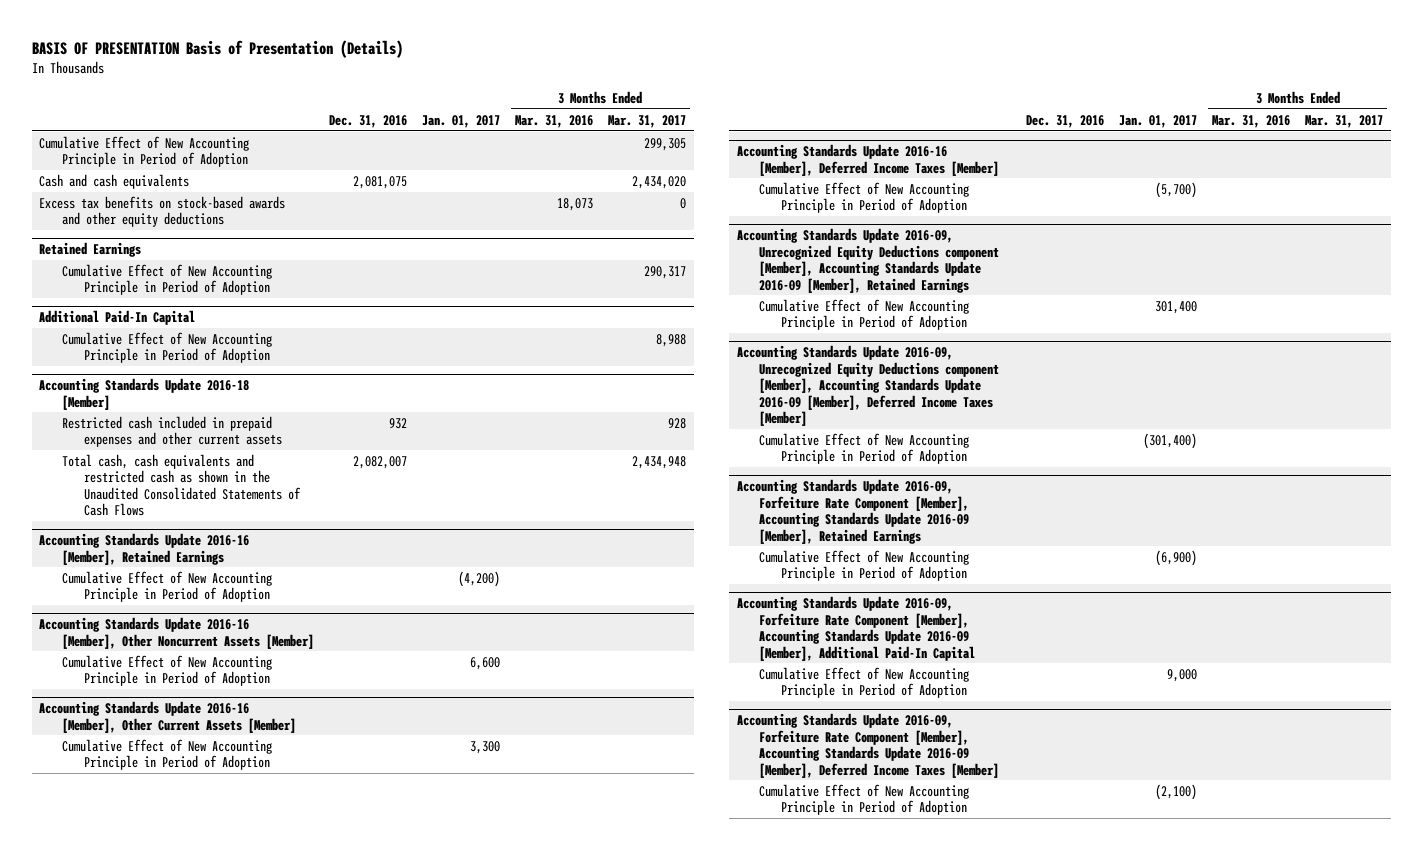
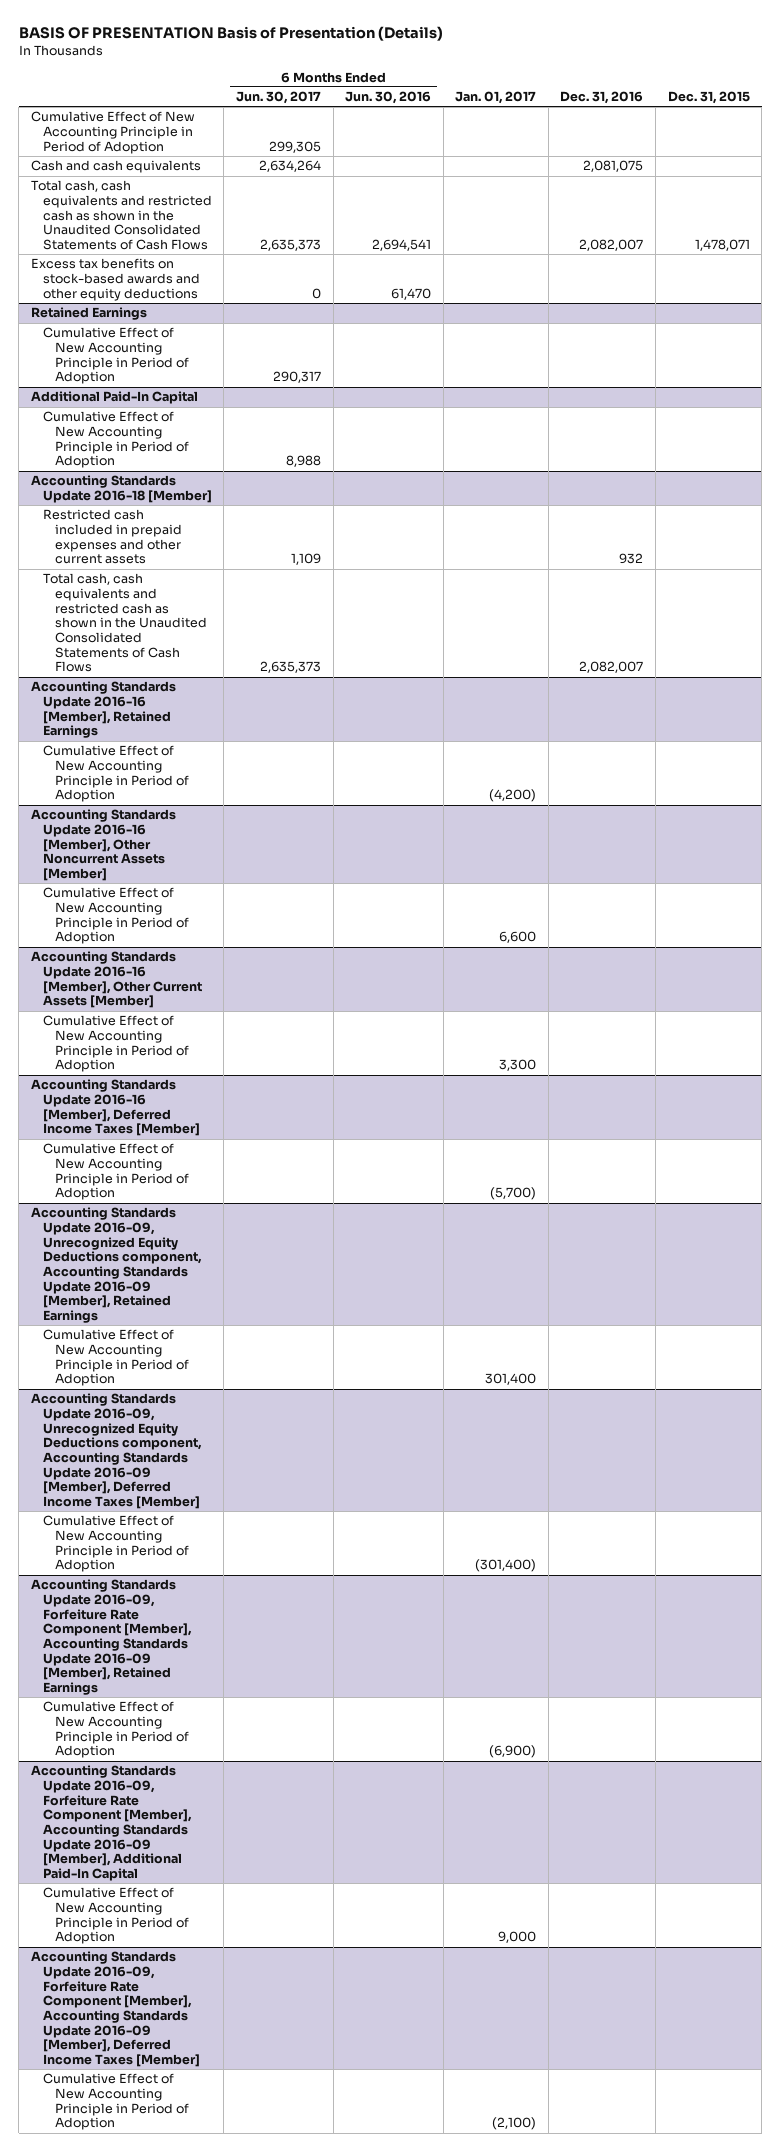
- | Dec. 31, 2016 | Jan. 01, 2017 | 3 Months Ended Mar. 31, 2016 | 3 Months Ended Mar. 31, 2017
+ | 6 Months Ended Jun. 30, 2017 | 6 Months Ended Jun. 30, 2016 | Jan. 01, 2017 | Dec. 31, 2016 | Dec. 31, 2015
+ Total cash, cash equivalents and restricted cash as shown in the Unaudited Consolidated Statements of Cash Flows | 2,635,373 | 2,694,541 | | 2,082,007 | 1,478,071
- Accounting Standards Update 2016-09, Unrecognized Equity Deductions component [Member], Accounting Standards Update 2016-09 [Member], Retained Earnings
+ Accounting Standards Update 2016-09, Unrecognized Equity Deductions component, Accounting Standards Update 2016-09 [Member], Retained Earnings
- Accounting Standards Update 2016-09, Unrecognized Equity Deductions component [Member], Accounting Standards Update 2016-09 [Member], Deferred Income Taxes [Member]
+ Accounting Standards Update 2016-09, Unrecognized Equity Deductions component, Accounting Standards Update 2016-09 [Member], Deferred Income Taxes [Member]

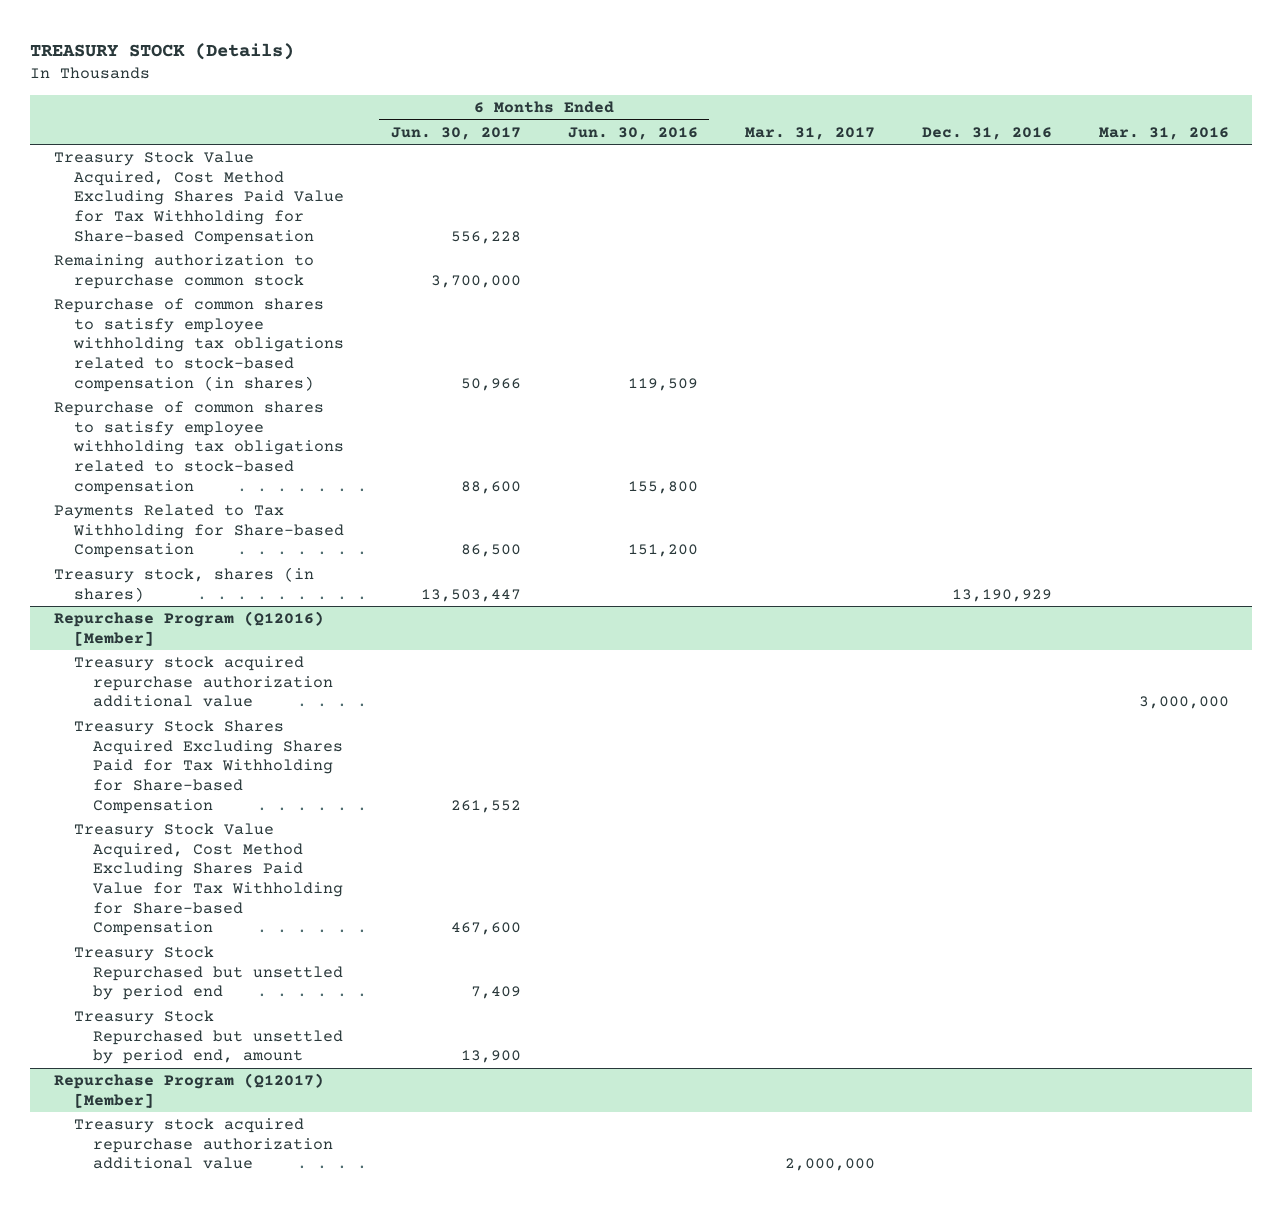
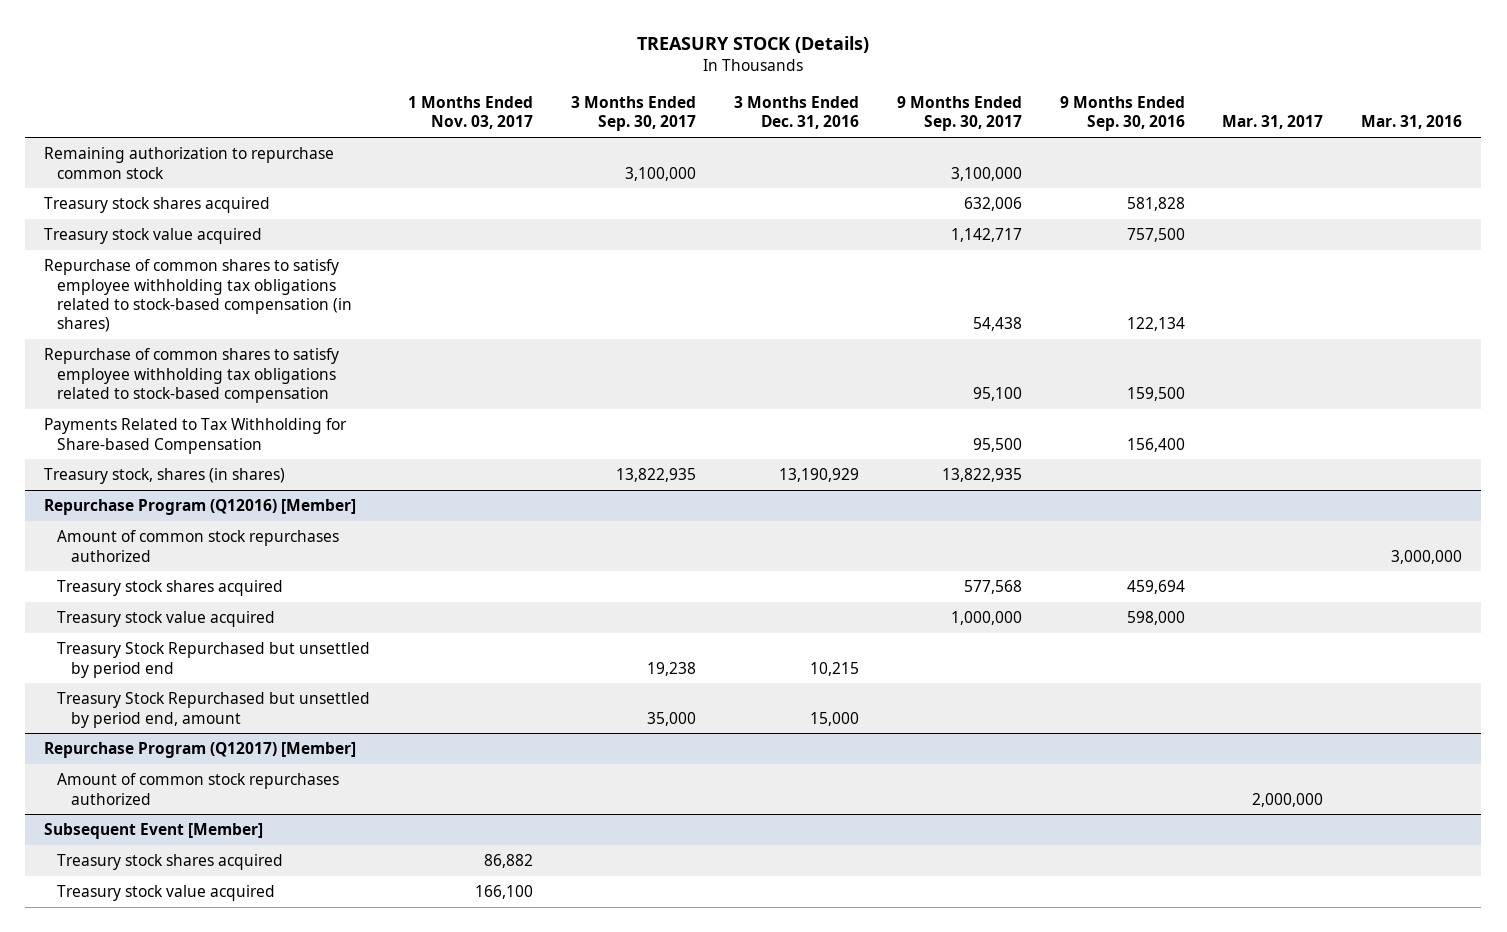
- | 6 Months Ended Jun. 30, 2017 | 6 Months Ended Jun. 30, 2016 | Mar. 31, 2017 | Dec. 31, 2016 | Mar. 31, 2016
+ | 1 Months Ended Nov. 03, 2017 | 3 Months Ended Sep. 30, 2017 | 3 Months Ended Dec. 31, 2016 | 9 Months Ended Sep. 30, 2017 | 9 Months Ended Sep. 30, 2016 | Mar. 31, 2017 | Mar. 31, 2016
- Treasury Stock Value Acquired, Cost Method Excluding Shares Paid Value for Tax Withholding for Share-based Compensation | 556,228 | | | |
+ Treasury stock shares acquired | | | | 632,006 | 581,828 | |
+ Treasury stock value acquired | | | | 1,142,717 | 757,500 | |
@ Repurchase Program (Q12016) [Member]
- Treasury stock acquired repurchase authorization additional value | | | | | 3,000,000
- Treasury Stock Shares Acquired Excluding Shares Paid for Tax Withholding for Share-based Compensation | 261,552 | | | |
- Treasury Stock Value Acquired, Cost Method Excluding Shares Paid Value for Tax Withholding for Share-based Compensation | 467,600 | | | |
+ Amount of common stock repurchases authorized | | | | | | | 3,000,000
+ Treasury stock shares acquired | | | | 577,568 | 459,694 | |
+ Treasury stock value acquired | | | | 1,000,000 | 598,000 | |
@ Repurchase Program (Q12017) [Member]
- Treasury stock acquired repurchase authorization additional value | | | 2,000,000 | |
+ Amount of common stock repurchases authorized | | | | | | 2,000,000 |
+ Subsequent Event [Member]
+ Treasury stock shares acquired | 86,882 | | | | | |
+ Treasury stock value acquired | 166,100 | | | | | |

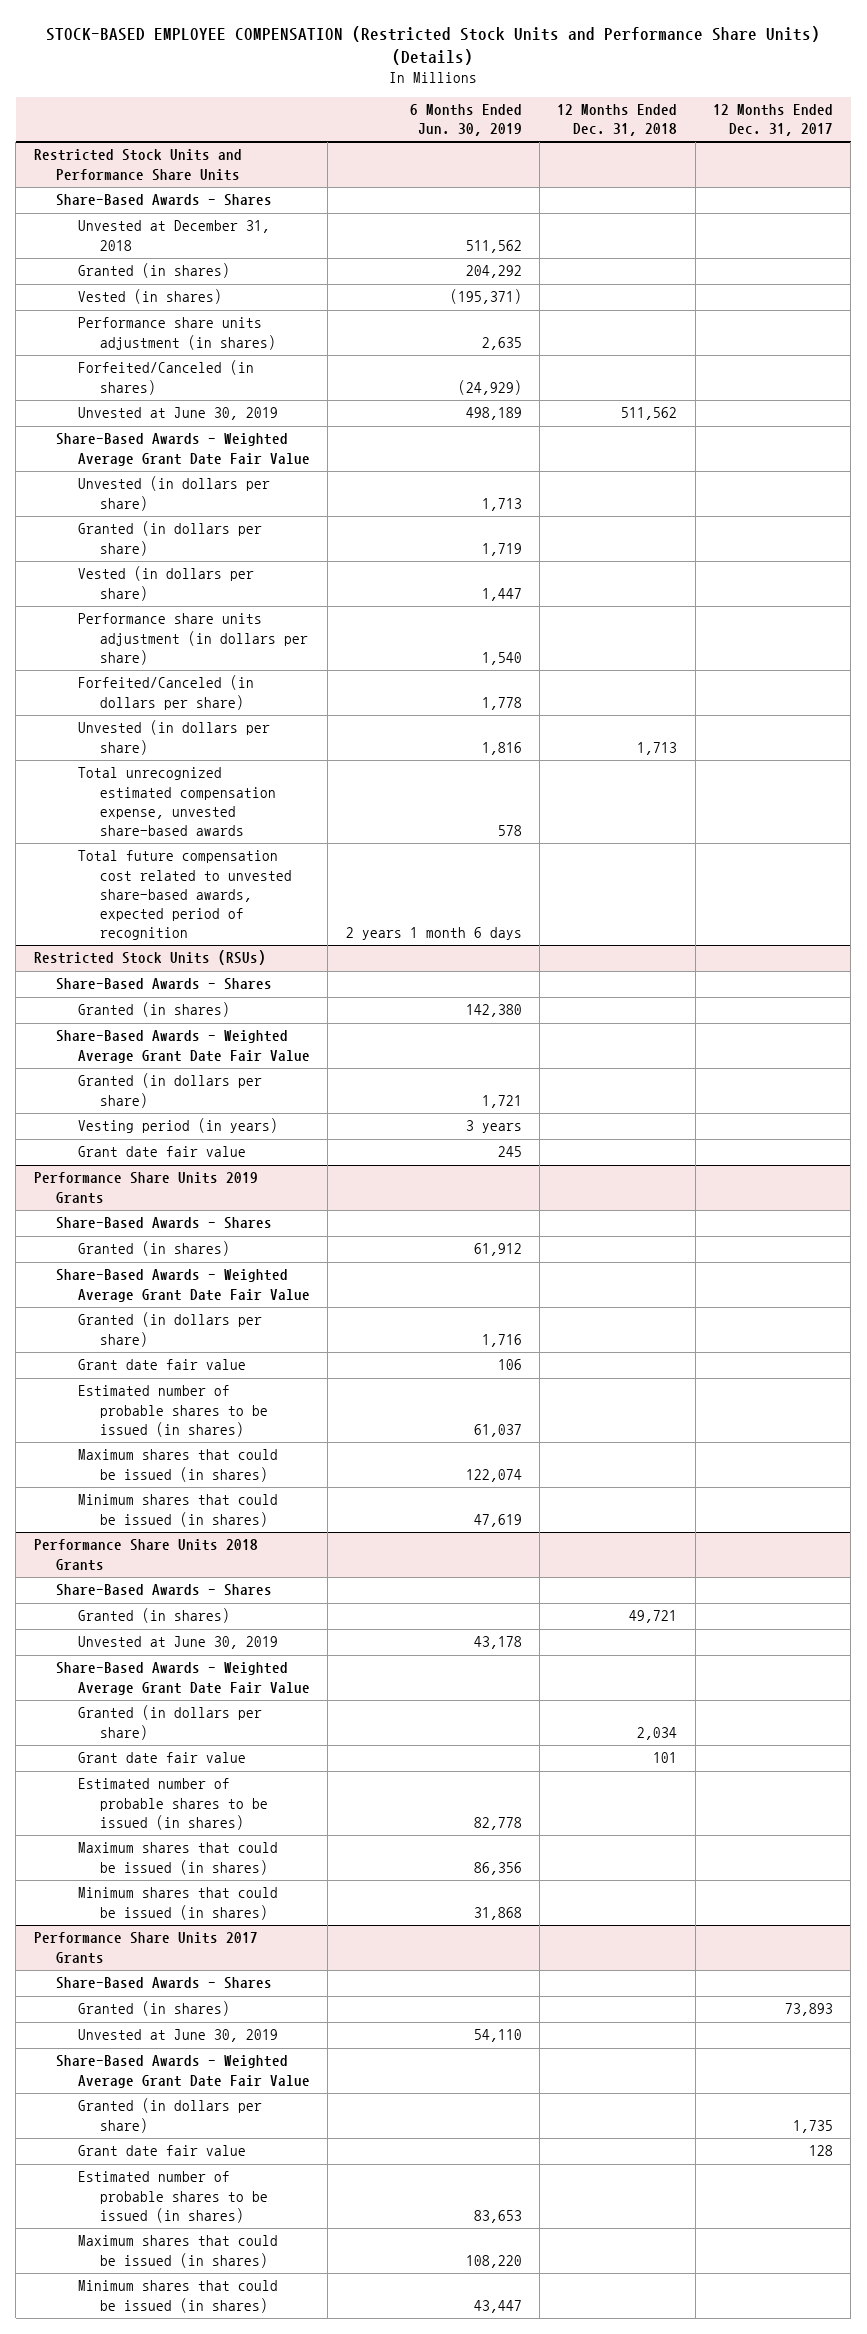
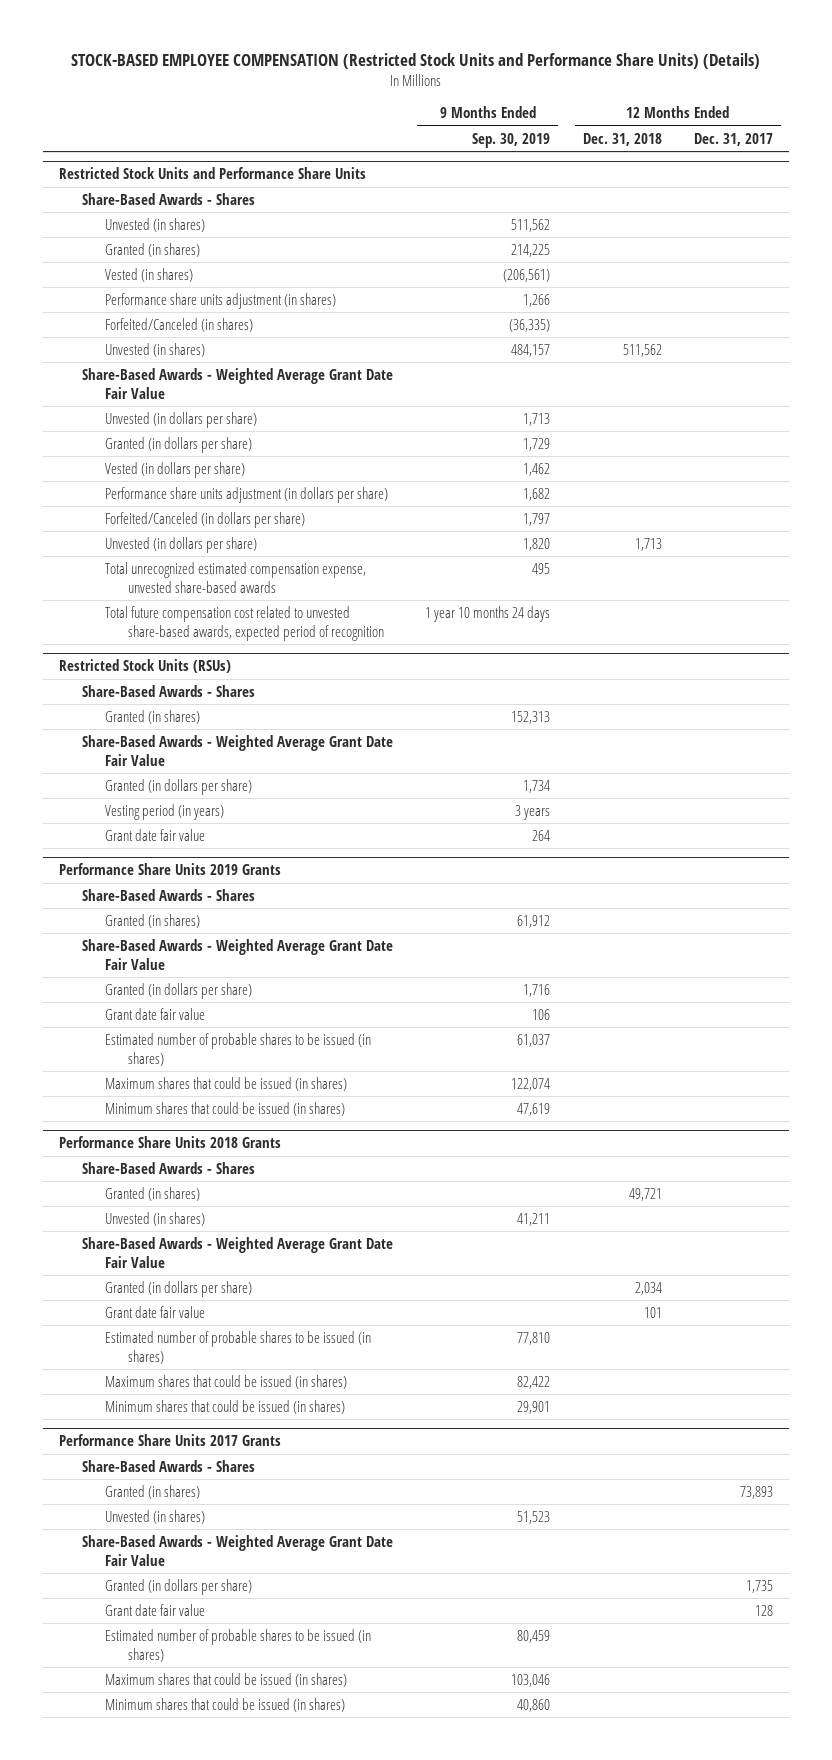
- | 6 Months Ended Jun. 30, 2019 | 12 Months Ended Dec. 31, 2018 | 12 Months Ended Dec. 31, 2017
+ | 9 Months Ended Sep. 30, 2019 | 12 Months Ended Dec. 31, 2018 | 12 Months Ended Dec. 31, 2017
@ Restricted Stock Units and Performance Share Units
- Unvested at December 31, 2018 | 511,562 | |
+ Unvested (in shares) | 511,562 | |
- Unvested at June 30, 2019 | 498,189 | 511,562 |
+ Unvested (in shares) | 484,157 | 511,562 |
@ Performance Share Units 2018 Grants
- Unvested at June 30, 2019 | 43,178 | |
+ Unvested (in shares) | 41,211 | |
@ Performance Share Units 2017 Grants
- Unvested at June 30, 2019 | 54,110 | |
+ Unvested (in shares) | 51,523 | |

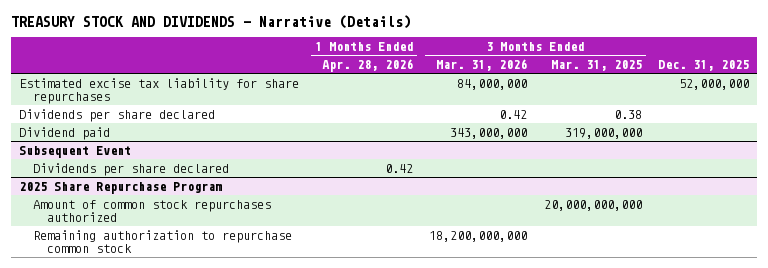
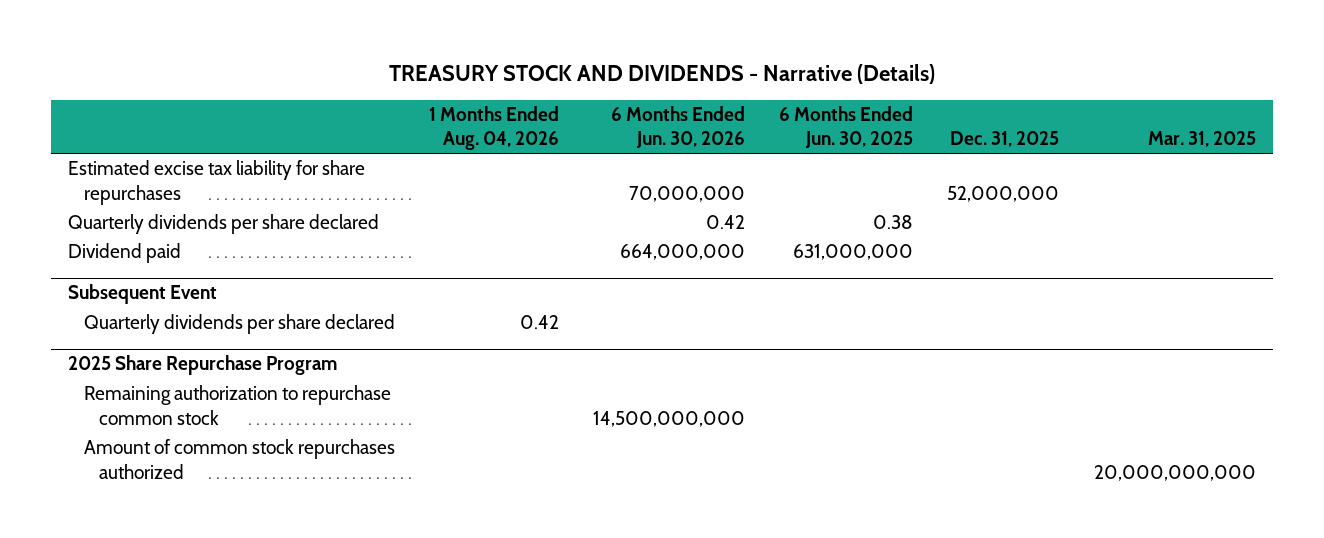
- | 1 Months Ended Apr. 28, 2026 | 3 Months Ended Mar. 31, 2026 | 3 Months Ended Mar. 31, 2025 | Dec. 31, 2025
+ | 1 Months Ended Aug. 04, 2026 | 6 Months Ended Jun. 30, 2026 | 6 Months Ended Jun. 30, 2025 | Dec. 31, 2025 | Mar. 31, 2025
- Dividends per share declared | | 0.42 | 0.38 |
+ Quarterly dividends per share declared | | 0.42 | 0.38 | |
@ Subsequent Event
- Dividends per share declared | 0.42 | | |
+ Quarterly dividends per share declared | 0.42 | | | |
@ 2025 Share Repurchase Program
moved down: Amount of common stock repurchases authorized | | | | | 20,000,000,000

